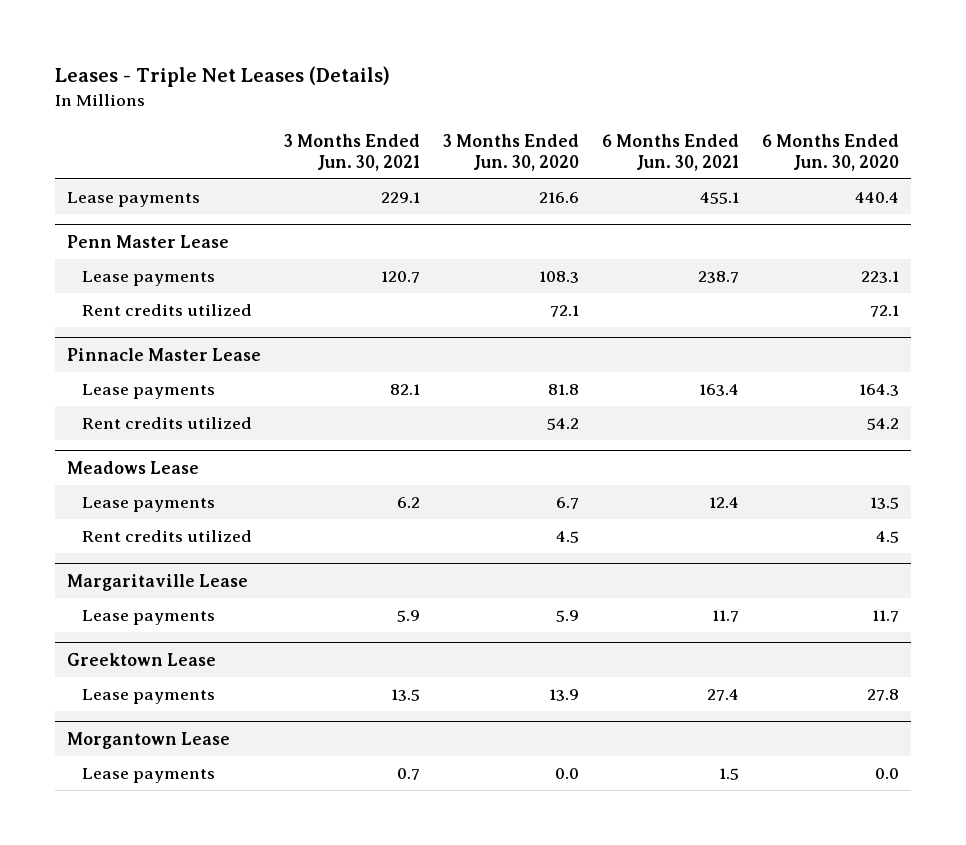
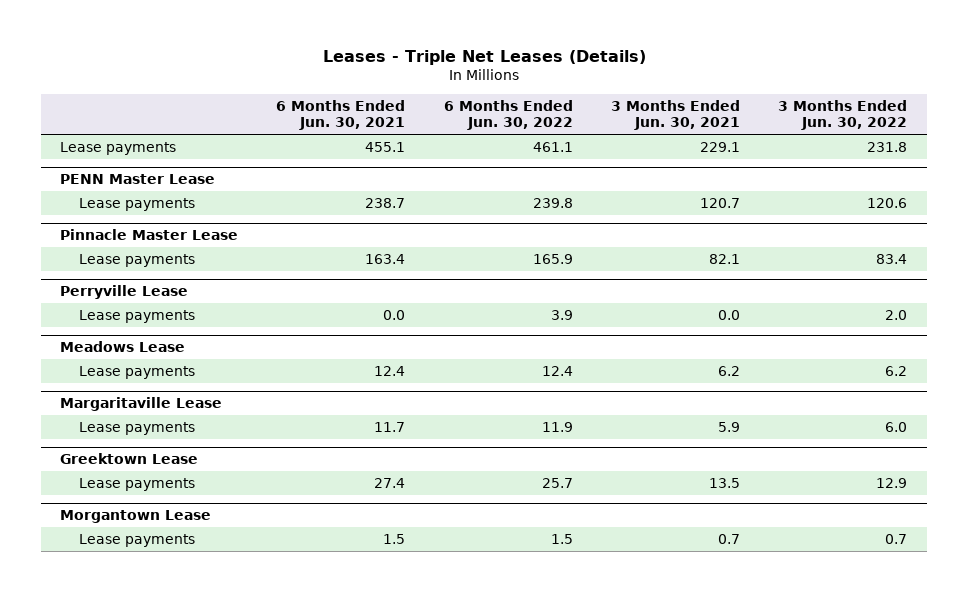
- | 3 Months Ended Jun. 30, 2021 | 3 Months Ended Jun. 30, 2020 | 6 Months Ended Jun. 30, 2021 | 6 Months Ended Jun. 30, 2020
+ | 6 Months Ended Jun. 30, 2021 | 6 Months Ended Jun. 30, 2022 | 3 Months Ended Jun. 30, 2021 | 3 Months Ended Jun. 30, 2022
- Penn Master Lease
+ PENN Master Lease
- Rent credits utilized | | 72.1 | | 72.1
@ Pinnacle Master Lease
- Rent credits utilized | | 54.2 | | 54.2
+ Perryville Lease
+ Lease payments | 0.0 | 3.9 | 0.0 | 2.0
@ Meadows Lease
- Rent credits utilized | | 4.5 | | 4.5

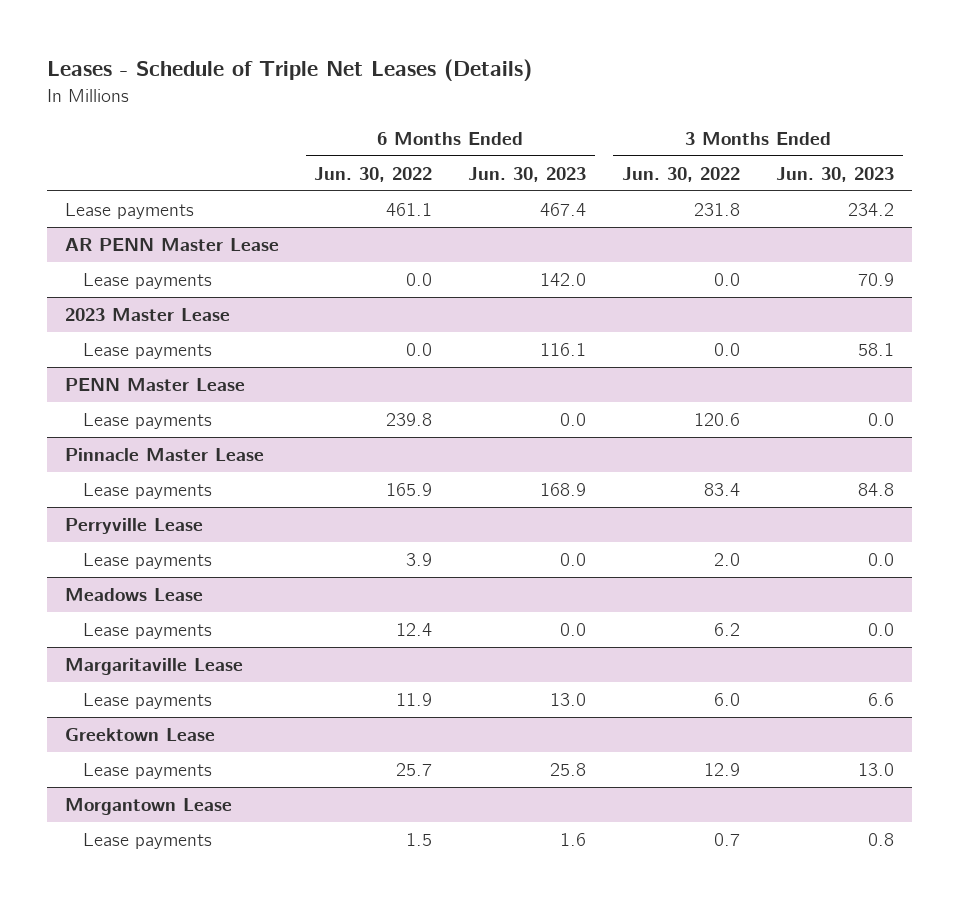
- Leases - Triple Net Leases (Details)
+ Leases - Schedule of Triple Net Leases (Details)
- | 6 Months Ended Jun. 30, 2021 | 6 Months Ended Jun. 30, 2022 | 3 Months Ended Jun. 30, 2021 | 3 Months Ended Jun. 30, 2022
+ | 6 Months Ended Jun. 30, 2022 | 6 Months Ended Jun. 30, 2023 | 3 Months Ended Jun. 30, 2022 | 3 Months Ended Jun. 30, 2023
+ AR PENN Master Lease
+ Lease payments | 0.0 | 142.0 | 0.0 | 70.9
+ 2023 Master Lease
+ Lease payments | 0.0 | 116.1 | 0.0 | 58.1

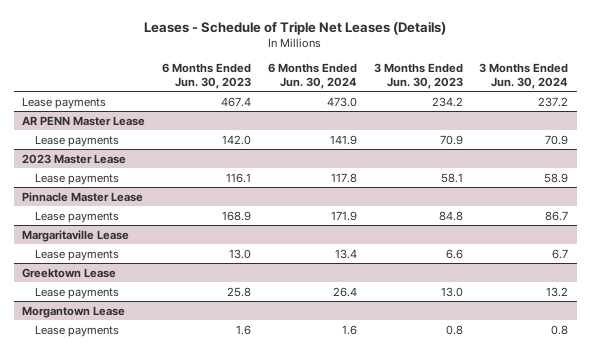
- | 6 Months Ended Jun. 30, 2022 | 6 Months Ended Jun. 30, 2023 | 3 Months Ended Jun. 30, 2022 | 3 Months Ended Jun. 30, 2023
+ | 6 Months Ended Jun. 30, 2023 | 6 Months Ended Jun. 30, 2024 | 3 Months Ended Jun. 30, 2023 | 3 Months Ended Jun. 30, 2024
- PENN Master Lease
- Lease payments | 239.8 | 0.0 | 120.6 | 0.0
- Perryville Lease
- Lease payments | 3.9 | 0.0 | 2.0 | 0.0
- Meadows Lease
- Lease payments | 12.4 | 0.0 | 6.2 | 0.0

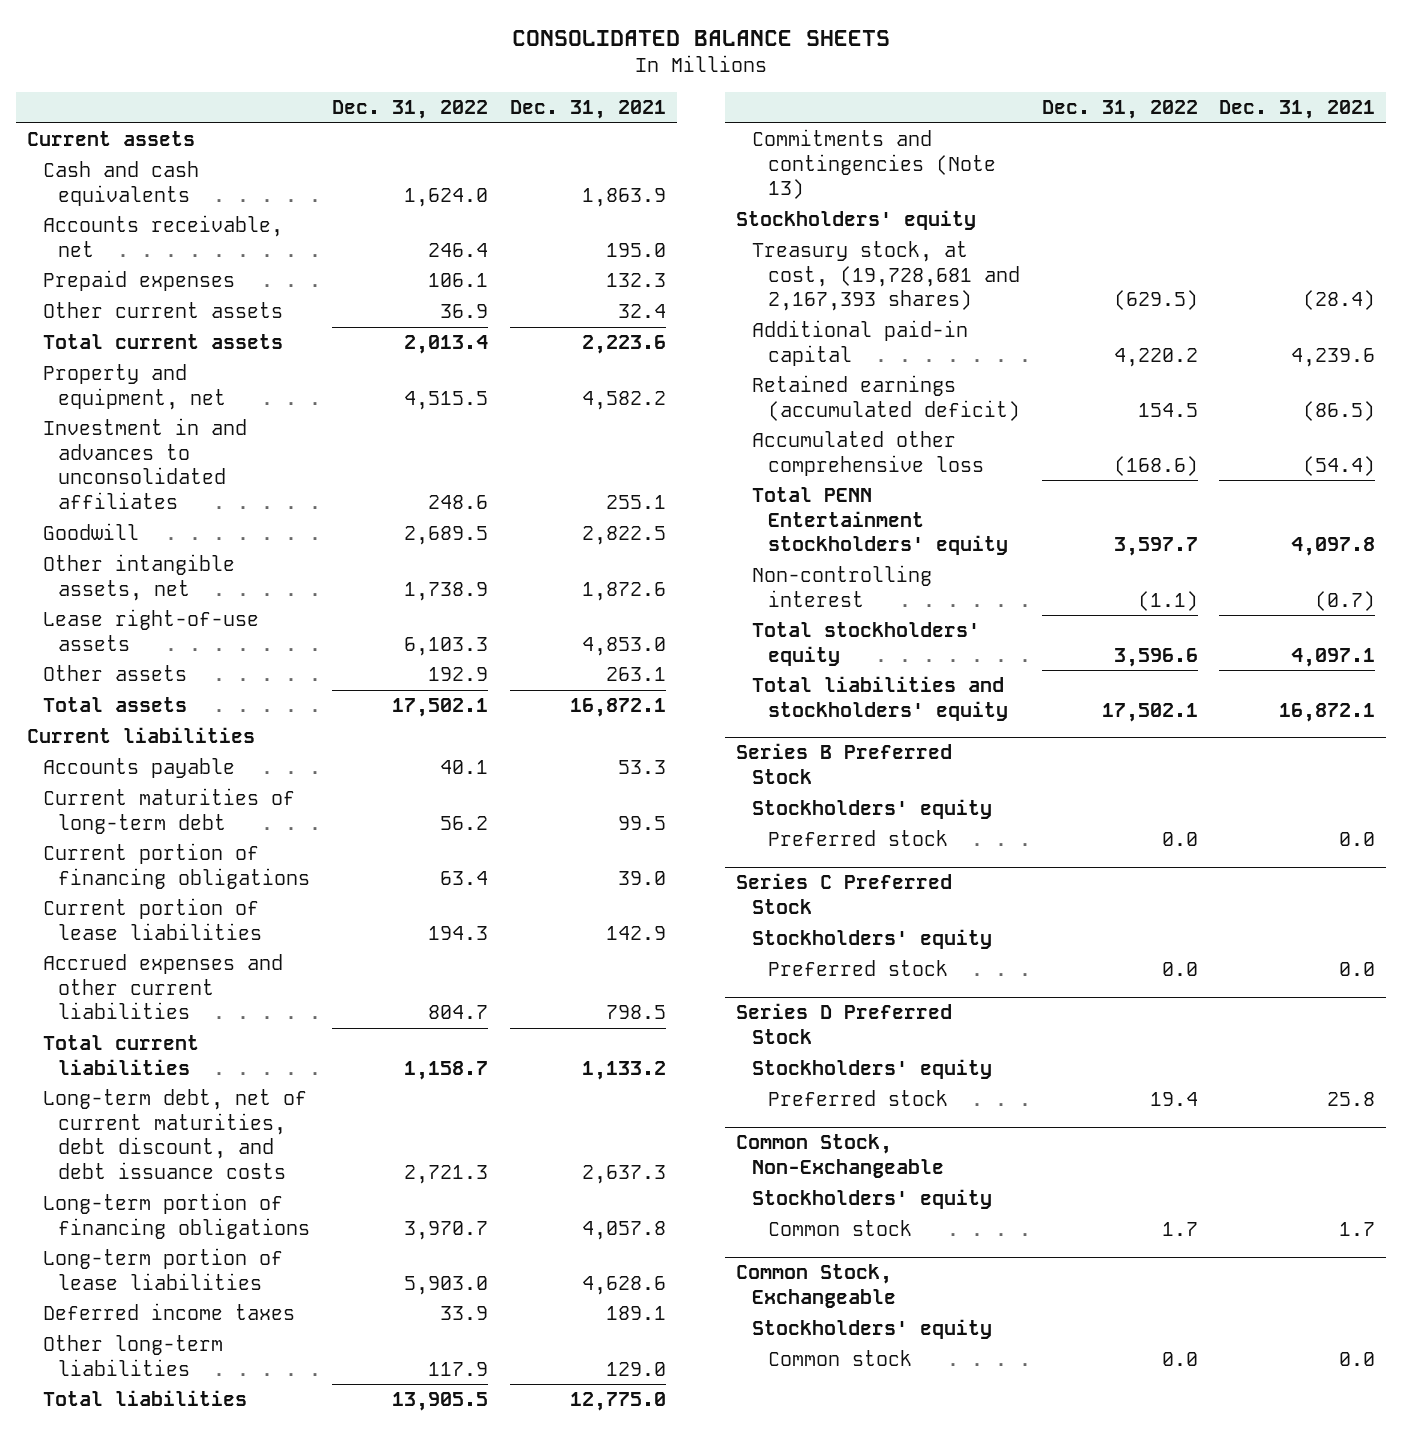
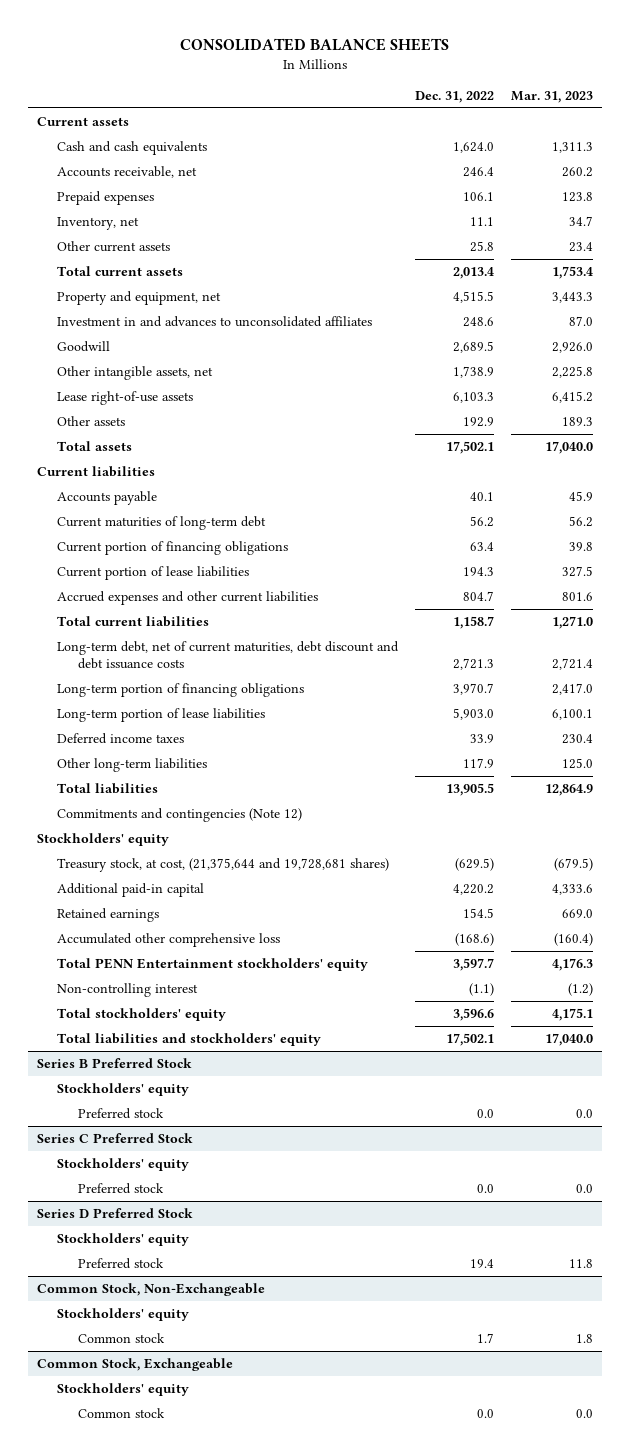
- | Dec. 31, 2022 | Dec. 31, 2021
+ | Dec. 31, 2022 | Mar. 31, 2023
- Other current assets | 36.9 | 32.4
+ Inventory, net | 11.1 | 34.7
+ Other current assets | 25.8 | 23.4
- Long-term debt, net of current maturities, debt discount, and debt issuance costs | 2,721.3 | 2,637.3
+ Long-term debt, net of current maturities, debt discount and debt issuance costs | 2,721.3 | 2,721.4
- Commitments and contingencies (Note 13)
+ Commitments and contingencies (Note 12)
- Treasury stock, at cost, (19,728,681 and 2,167,393 shares) | (629.5) | (28.4)
+ Treasury stock, at cost, (21,375,644 and 19,728,681 shares) | (629.5) | (679.5)
- Retained earnings (accumulated deficit) | 154.5 | (86.5)
+ Retained earnings | 154.5 | 669.0

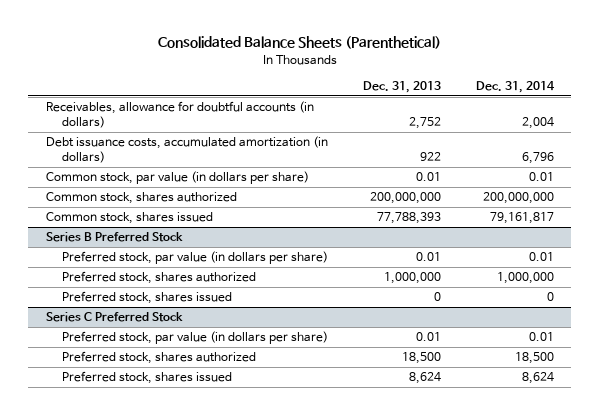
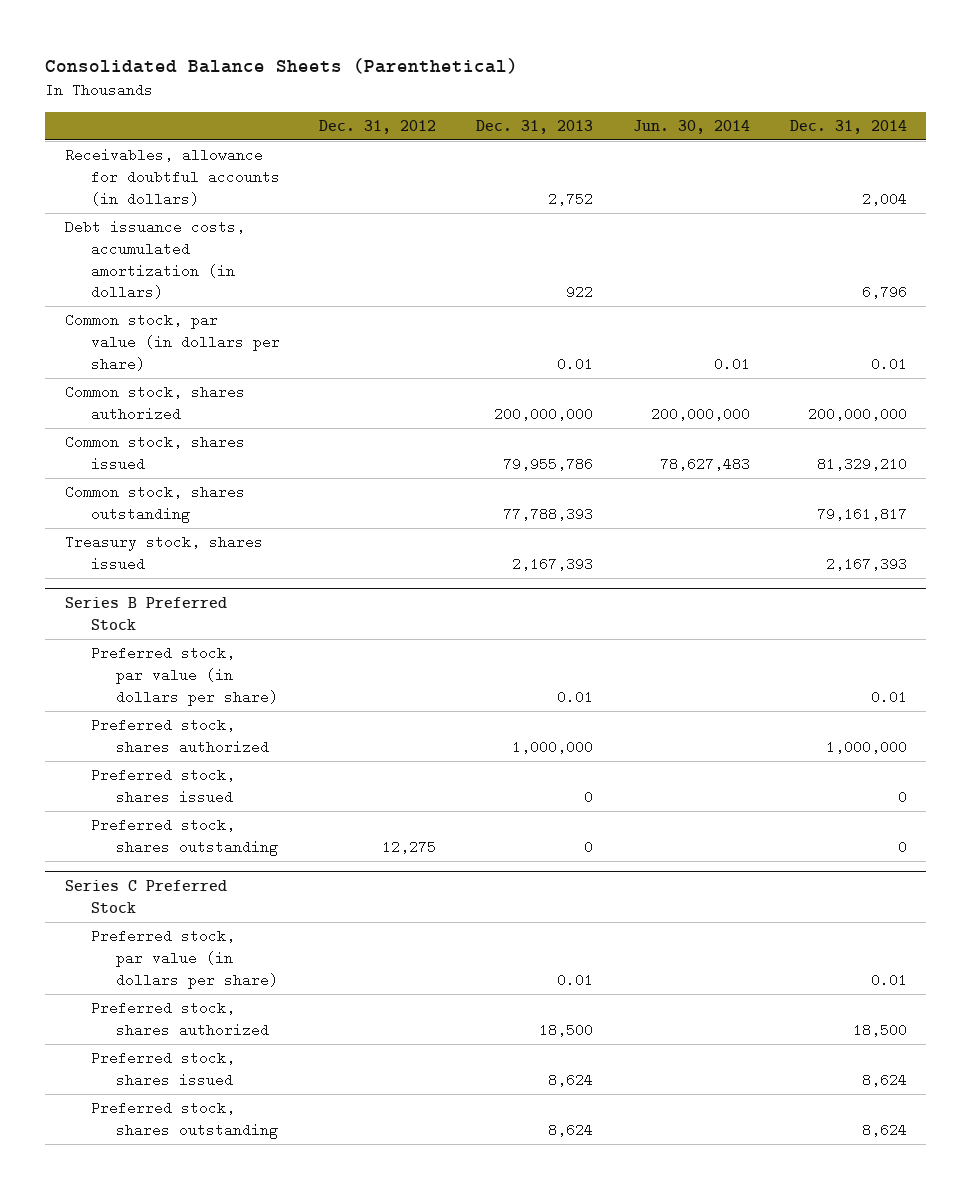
- | Dec. 31, 2013 | Dec. 31, 2014
+ | Dec. 31, 2012 | Dec. 31, 2013 | Jun. 30, 2014 | Dec. 31, 2014
- Common stock, shares issued | 77,788,393 | 79,161,817
+ Common stock, shares issued | | 79,955,786 | 78,627,483 | 81,329,210
+ Common stock, shares outstanding | | 77,788,393 | | 79,161,817
+ Treasury stock, shares issued | | 2,167,393 | | 2,167,393
@ Series B Preferred Stock
+ Preferred stock, shares outstanding | 12,275 | 0 | | 0
@ Series C Preferred Stock
+ Preferred stock, shares outstanding | | 8,624 | | 8,624

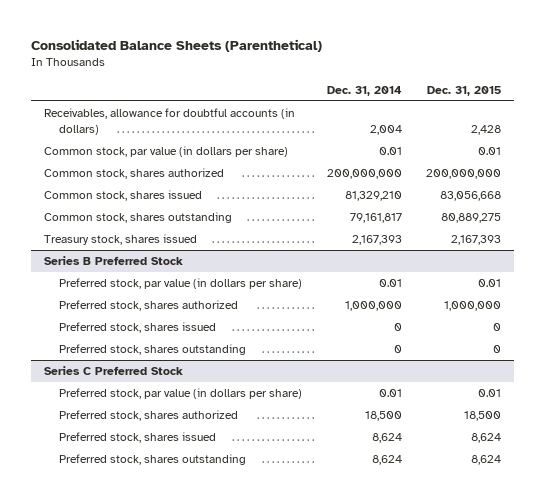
- | Dec. 31, 2012 | Dec. 31, 2013 | Jun. 30, 2014 | Dec. 31, 2014
+ | Dec. 31, 2014 | Dec. 31, 2015
- Debt issuance costs, accumulated amortization (in dollars) | | 922 | | 6,796

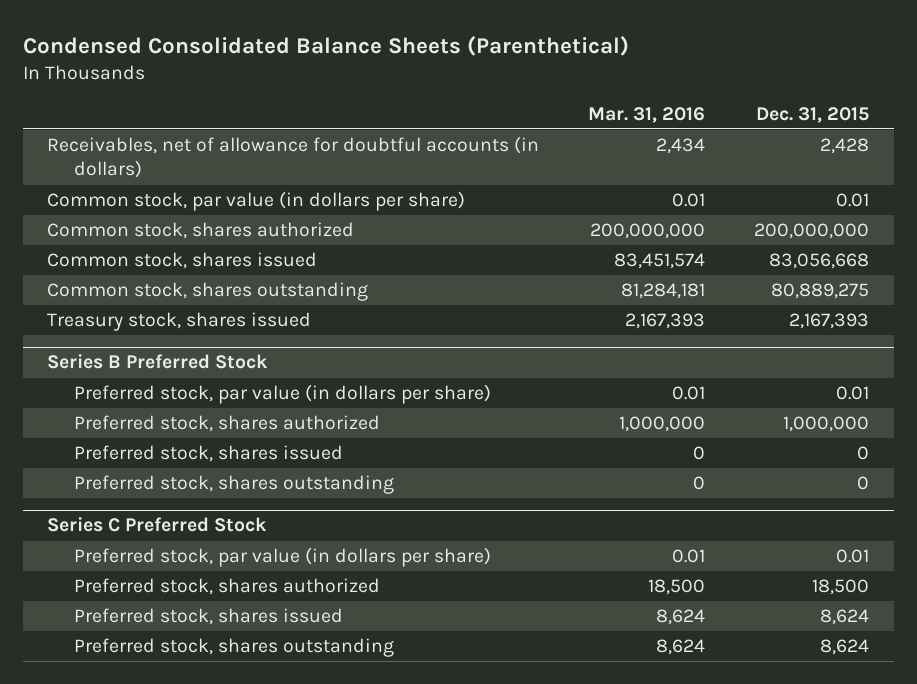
- Consolidated Balance Sheets (Parenthetical)
+ Condensed Consolidated Balance Sheets (Parenthetical)
- | Dec. 31, 2014 | Dec. 31, 2015
+ | Mar. 31, 2016 | Dec. 31, 2015
- Receivables, allowance for doubtful accounts (in dollars) | 2,004 | 2,428
+ Receivables, net of allowance for doubtful accounts (in dollars) | 2,434 | 2,428

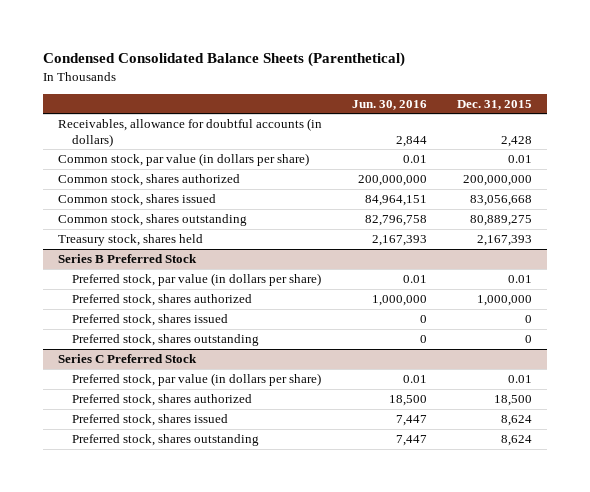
- | Mar. 31, 2016 | Dec. 31, 2015
+ | Jun. 30, 2016 | Dec. 31, 2015
- Receivables, net of allowance for doubtful accounts (in dollars) | 2,434 | 2,428
+ Receivables, allowance for doubtful accounts (in dollars) | 2,844 | 2,428
- Treasury stock, shares issued | 2,167,393 | 2,167,393
+ Treasury stock, shares held | 2,167,393 | 2,167,393

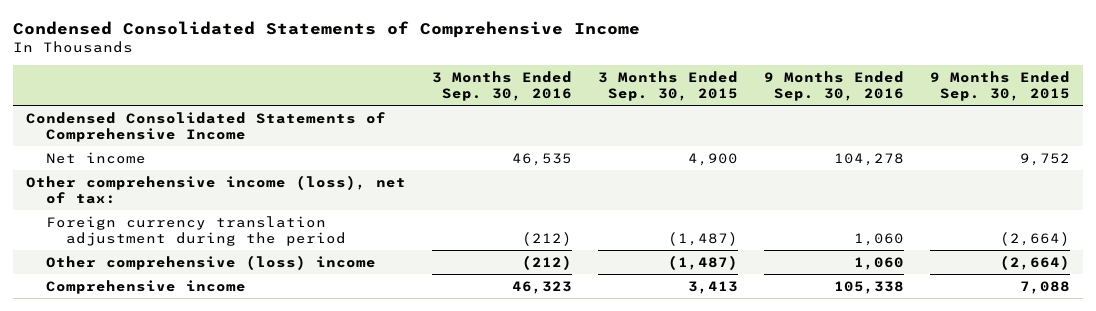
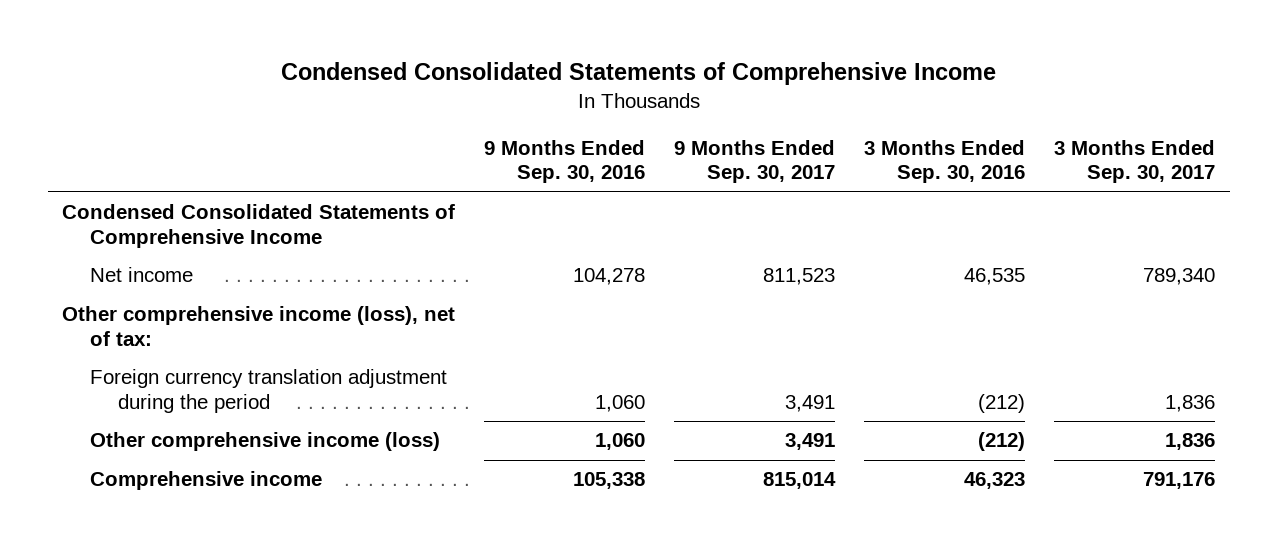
- | 3 Months Ended Sep. 30, 2016 | 3 Months Ended Sep. 30, 2015 | 9 Months Ended Sep. 30, 2016 | 9 Months Ended Sep. 30, 2015
+ | 9 Months Ended Sep. 30, 2016 | 9 Months Ended Sep. 30, 2017 | 3 Months Ended Sep. 30, 2016 | 3 Months Ended Sep. 30, 2017
- Other comprehensive (loss) income | (212) | (1,487) | 1,060 | (2,664)
+ Other comprehensive income (loss) | 1,060 | 3,491 | (212) | 1,836

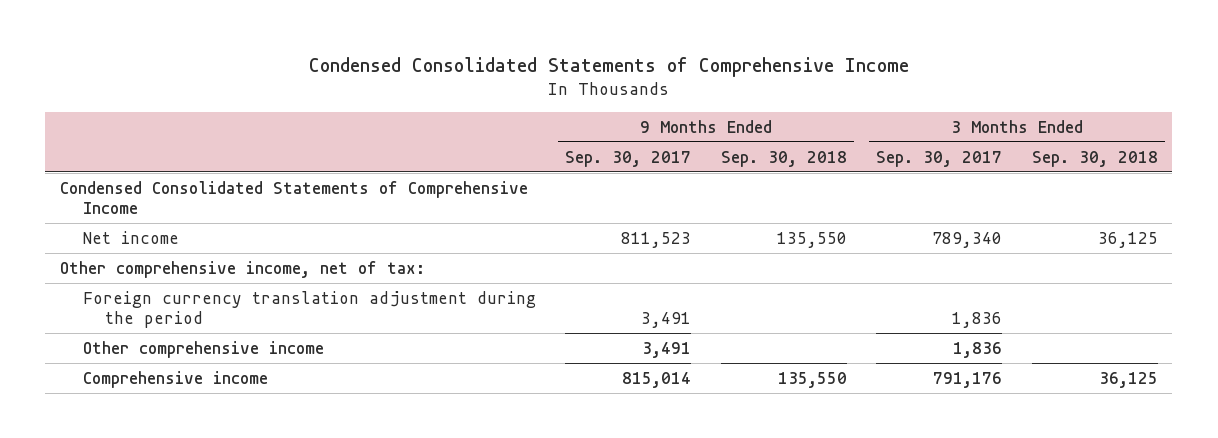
- | 9 Months Ended Sep. 30, 2016 | 9 Months Ended Sep. 30, 2017 | 3 Months Ended Sep. 30, 2016 | 3 Months Ended Sep. 30, 2017
+ | 9 Months Ended Sep. 30, 2017 | 9 Months Ended Sep. 30, 2018 | 3 Months Ended Sep. 30, 2017 | 3 Months Ended Sep. 30, 2018
- Other comprehensive income (loss), net of tax:
+ Other comprehensive income, net of tax:
- Other comprehensive income (loss) | 1,060 | 3,491 | (212) | 1,836
+ Other comprehensive income | 3,491 | | 1,836 |

